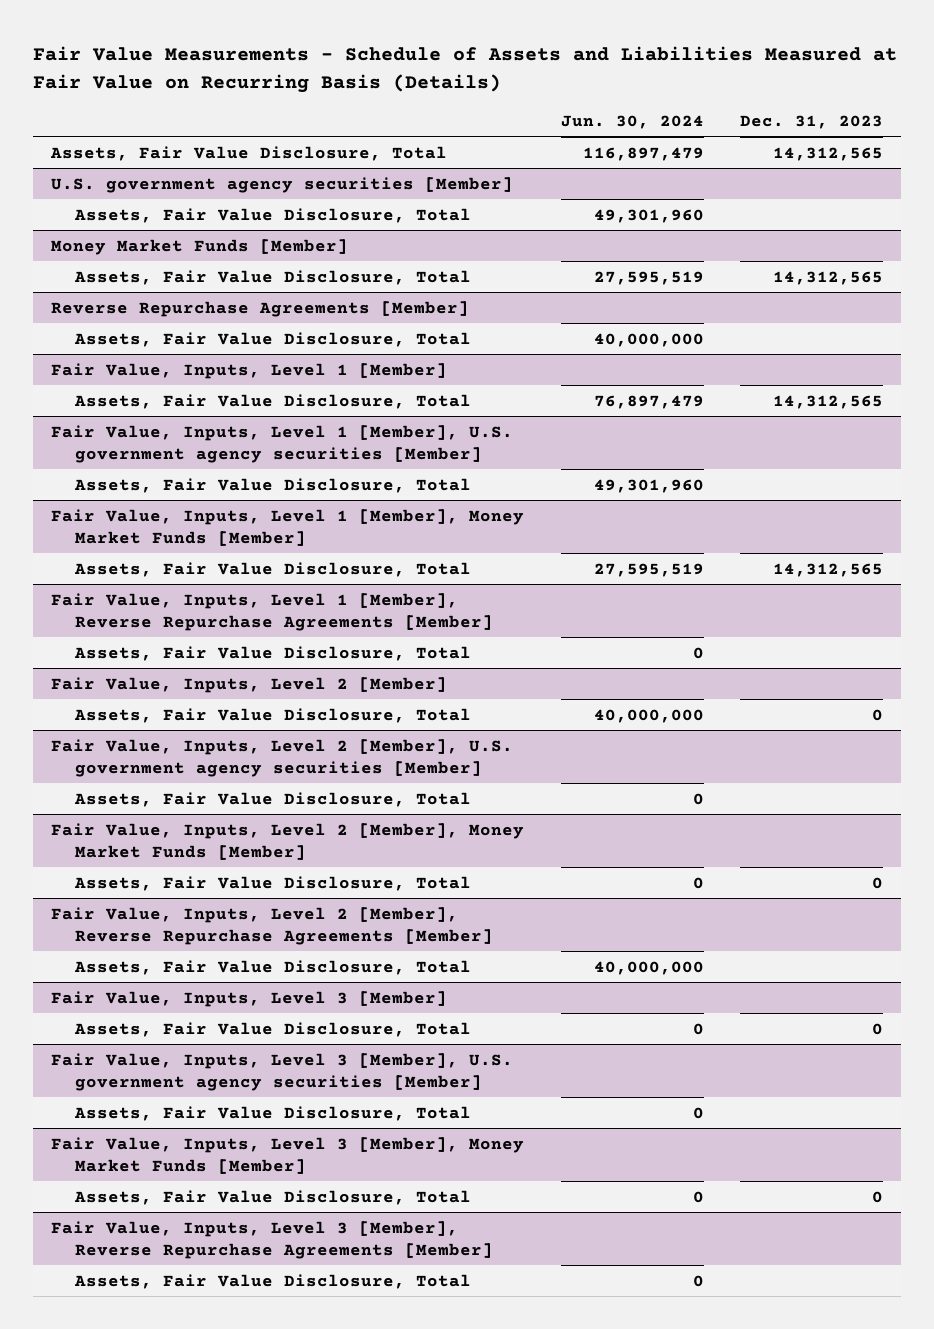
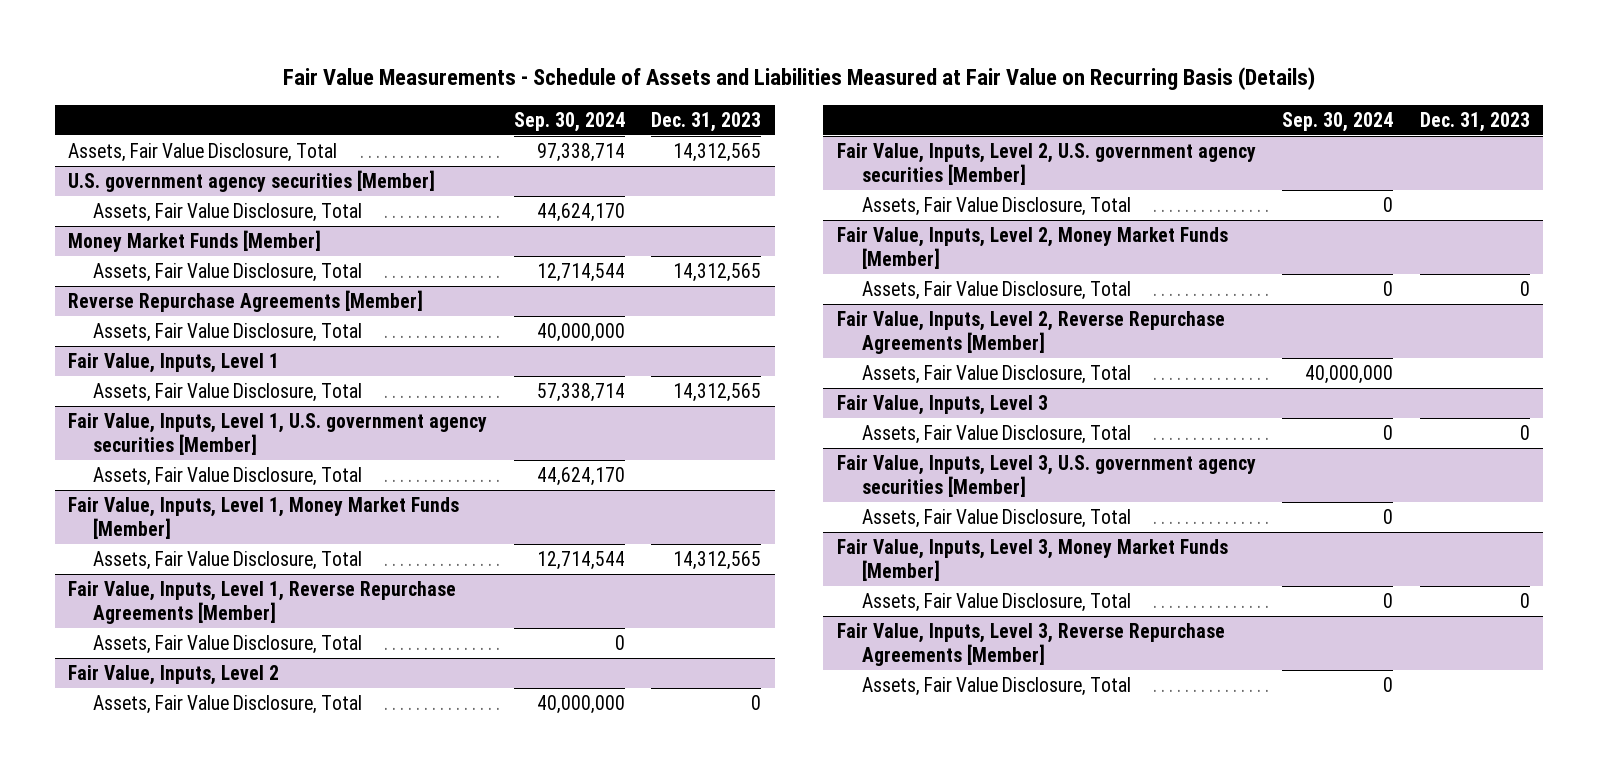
- | Jun. 30, 2024 | Dec. 31, 2023
+ | Sep. 30, 2024 | Dec. 31, 2023
- Fair Value, Inputs, Level 1 [Member]
+ Fair Value, Inputs, Level 1
- Fair Value, Inputs, Level 1 [Member], U.S. government agency securities [Member]
+ Fair Value, Inputs, Level 1, U.S. government agency securities [Member]
- Fair Value, Inputs, Level 1 [Member], Money Market Funds [Member]
+ Fair Value, Inputs, Level 1, Money Market Funds [Member]
- Fair Value, Inputs, Level 1 [Member], Reverse Repurchase Agreements [Member]
+ Fair Value, Inputs, Level 1, Reverse Repurchase Agreements [Member]
- Fair Value, Inputs, Level 2 [Member]
+ Fair Value, Inputs, Level 2
- Fair Value, Inputs, Level 2 [Member], U.S. government agency securities [Member]
+ Fair Value, Inputs, Level 2, U.S. government agency securities [Member]
- Fair Value, Inputs, Level 2 [Member], Money Market Funds [Member]
+ Fair Value, Inputs, Level 2, Money Market Funds [Member]
- Fair Value, Inputs, Level 2 [Member], Reverse Repurchase Agreements [Member]
+ Fair Value, Inputs, Level 2, Reverse Repurchase Agreements [Member]
- Fair Value, Inputs, Level 3 [Member]
+ Fair Value, Inputs, Level 3
- Fair Value, Inputs, Level 3 [Member], U.S. government agency securities [Member]
+ Fair Value, Inputs, Level 3, U.S. government agency securities [Member]
- Fair Value, Inputs, Level 3 [Member], Money Market Funds [Member]
+ Fair Value, Inputs, Level 3, Money Market Funds [Member]
- Fair Value, Inputs, Level 3 [Member], Reverse Repurchase Agreements [Member]
+ Fair Value, Inputs, Level 3, Reverse Repurchase Agreements [Member]

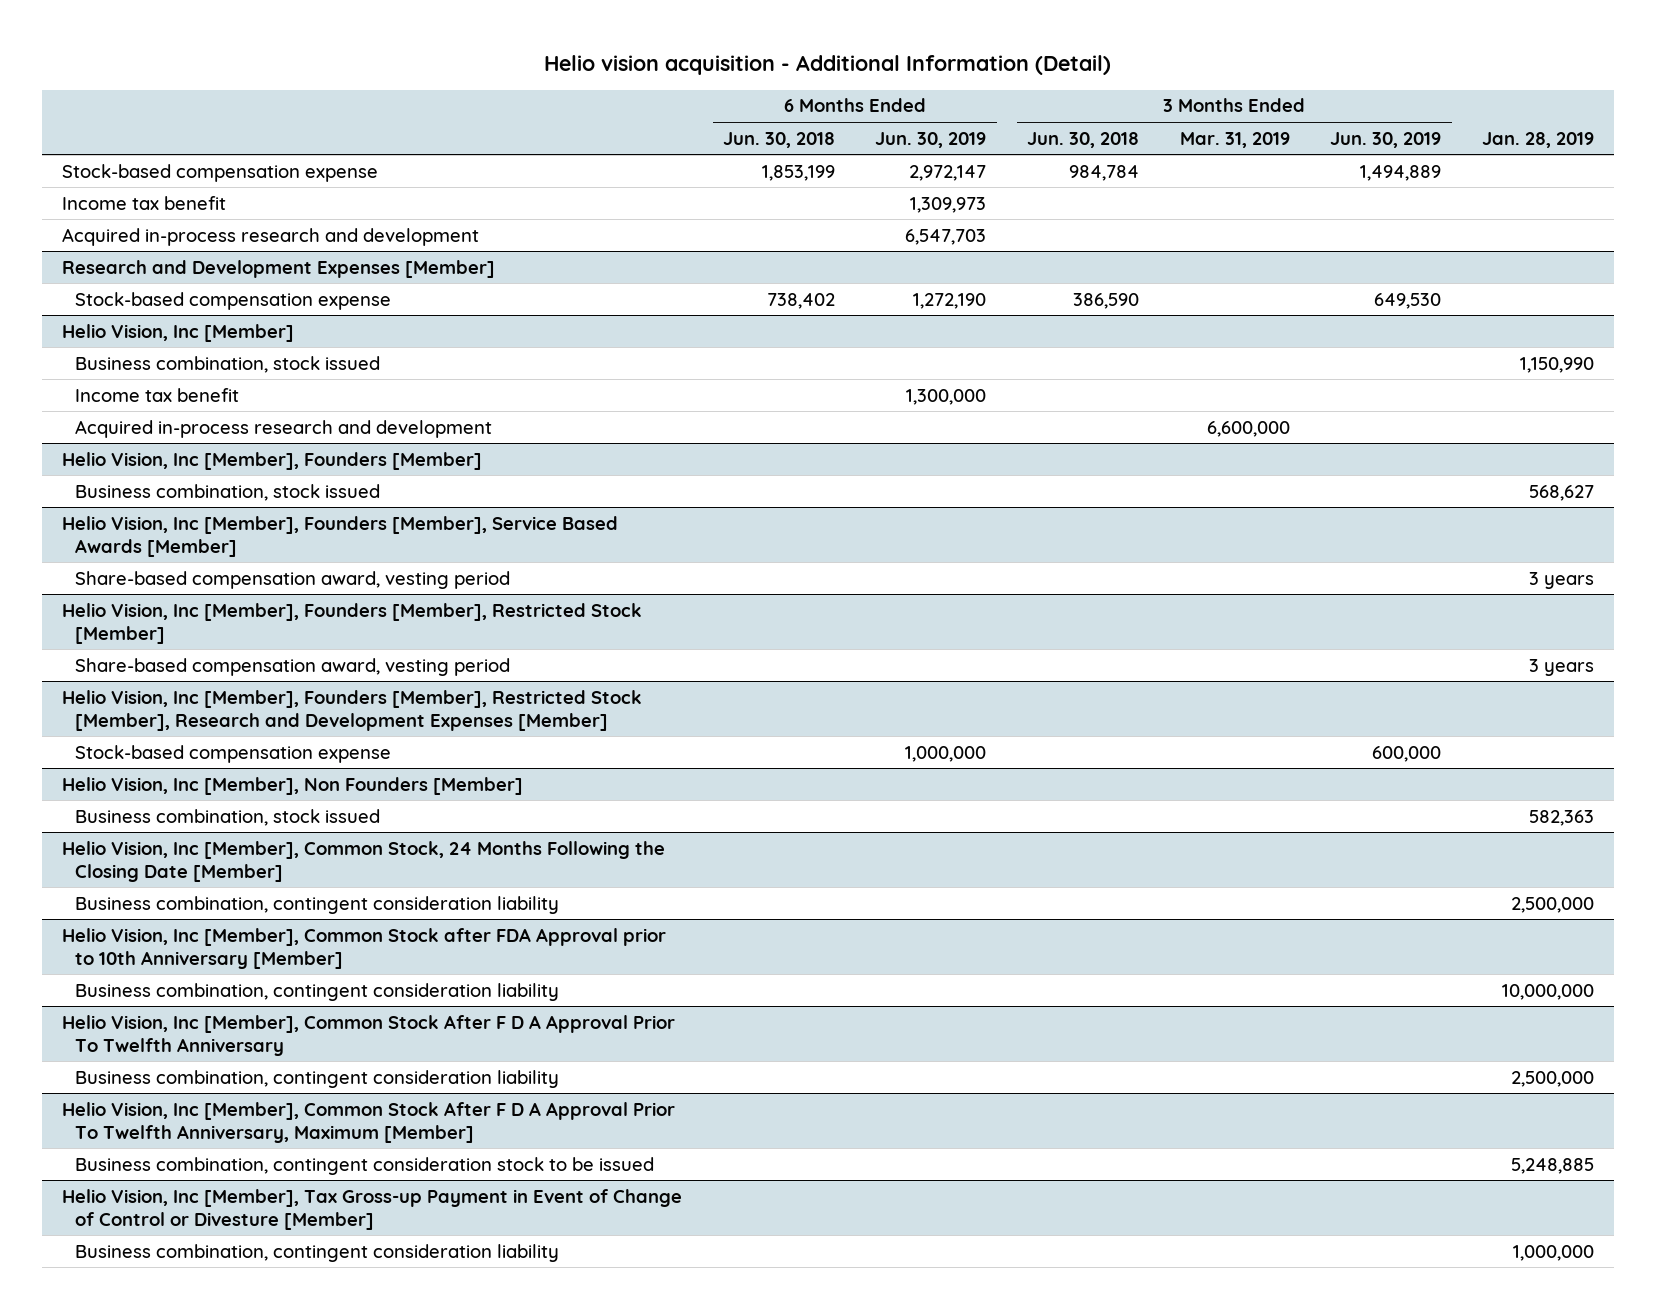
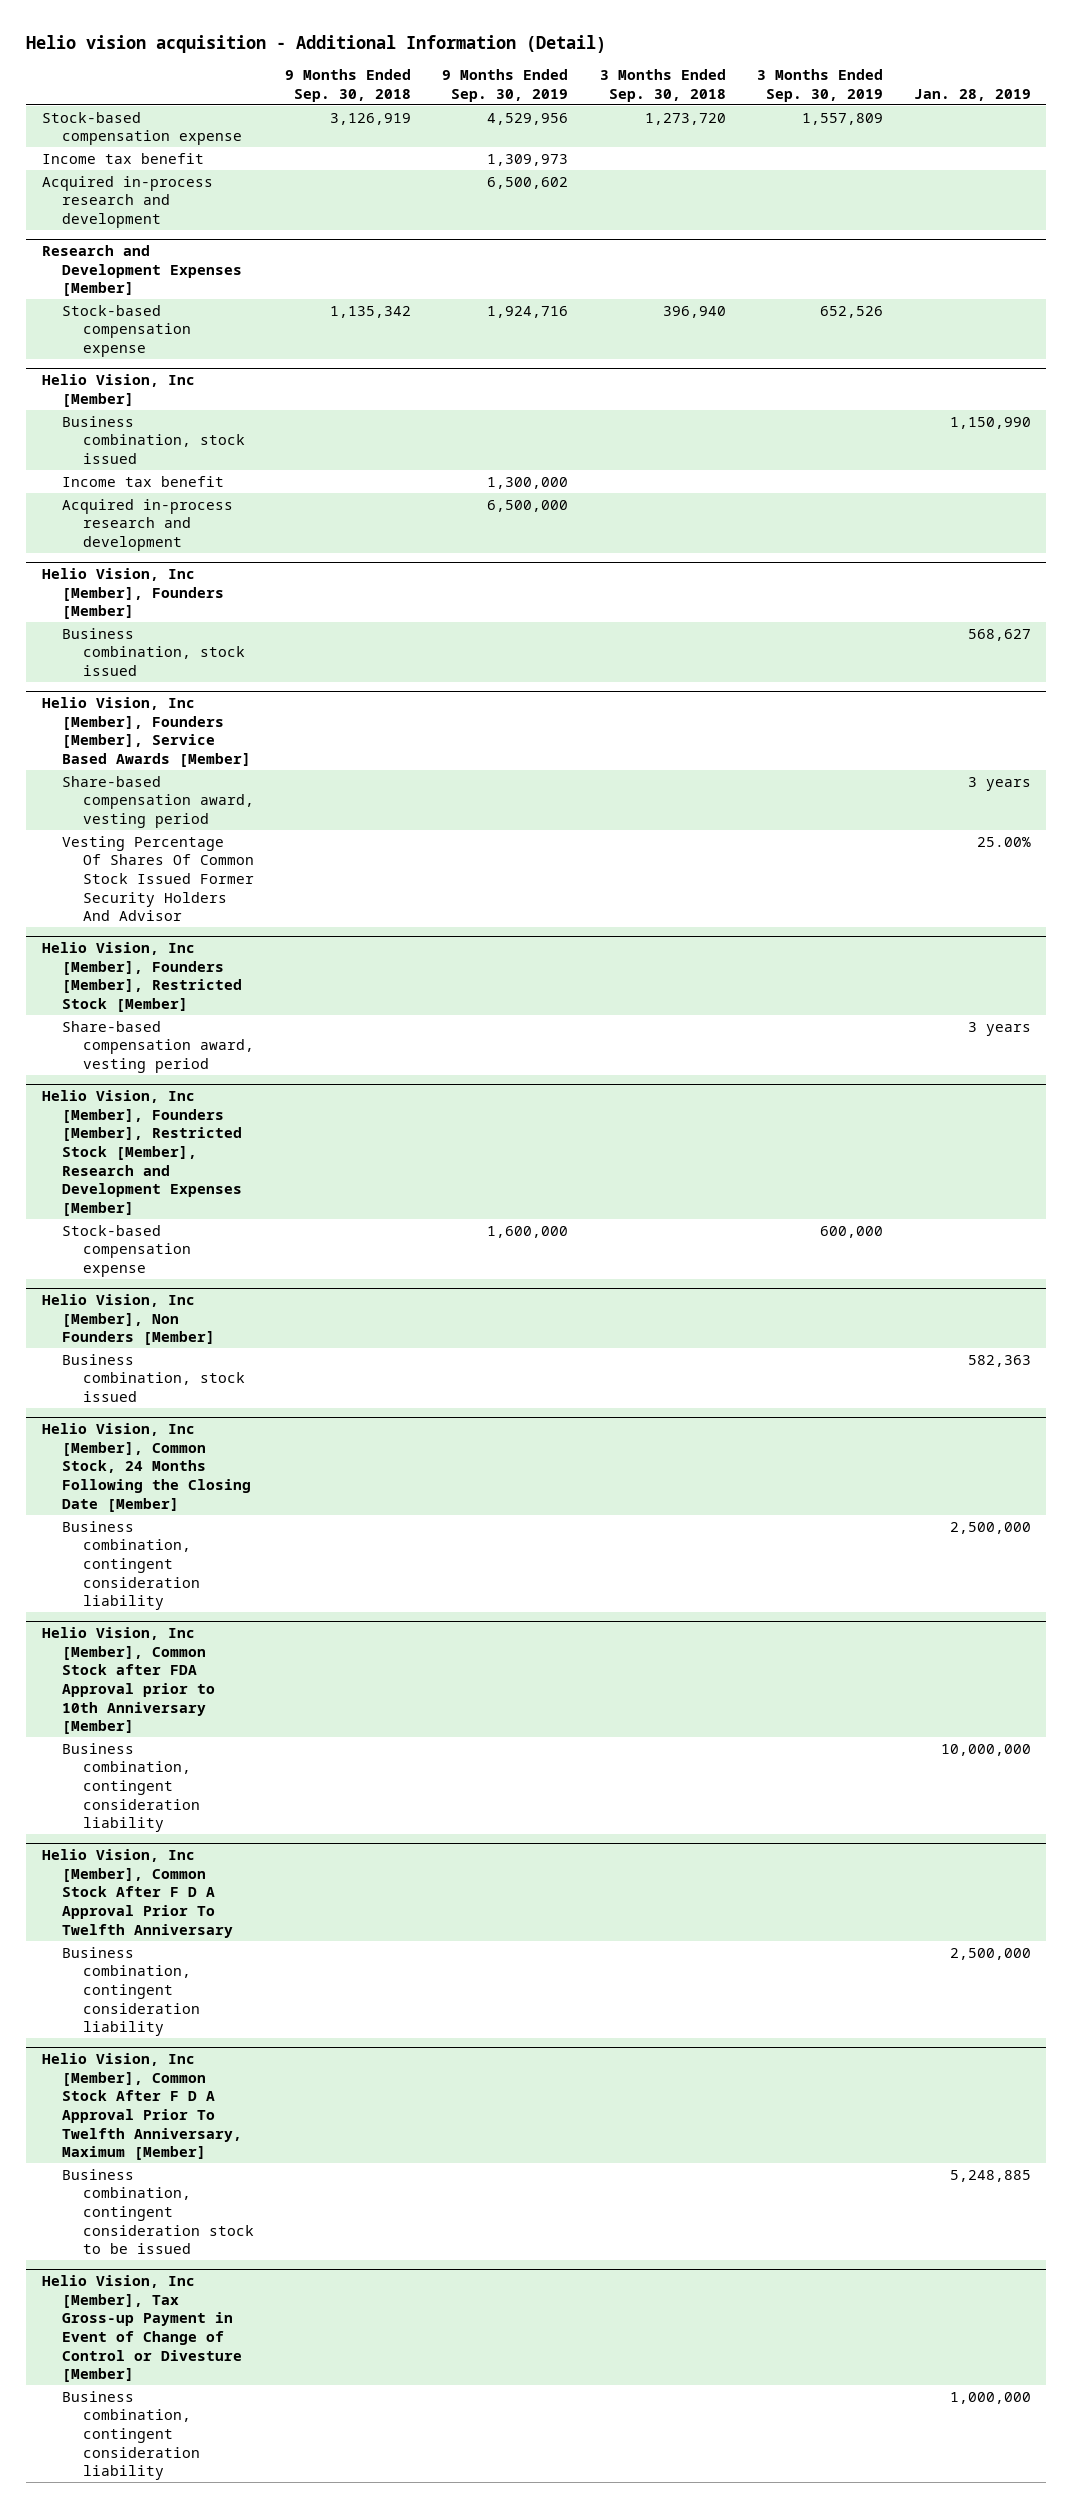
- | 6 Months Ended Jun. 30, 2018 | 6 Months Ended Jun. 30, 2019 | 3 Months Ended Jun. 30, 2018 | 3 Months Ended Mar. 31, 2019 | 3 Months Ended Jun. 30, 2019 | Jan. 28, 2019
+ | 9 Months Ended Sep. 30, 2018 | 9 Months Ended Sep. 30, 2019 | 3 Months Ended Sep. 30, 2018 | 3 Months Ended Sep. 30, 2019 | Jan. 28, 2019
@ Helio Vision, Inc [Member], Founders [Member], Service Based Awards [Member]
+ Vesting Percentage Of Shares Of Common Stock Issued Former Security Holders And Advisor | | | | | 25.00%

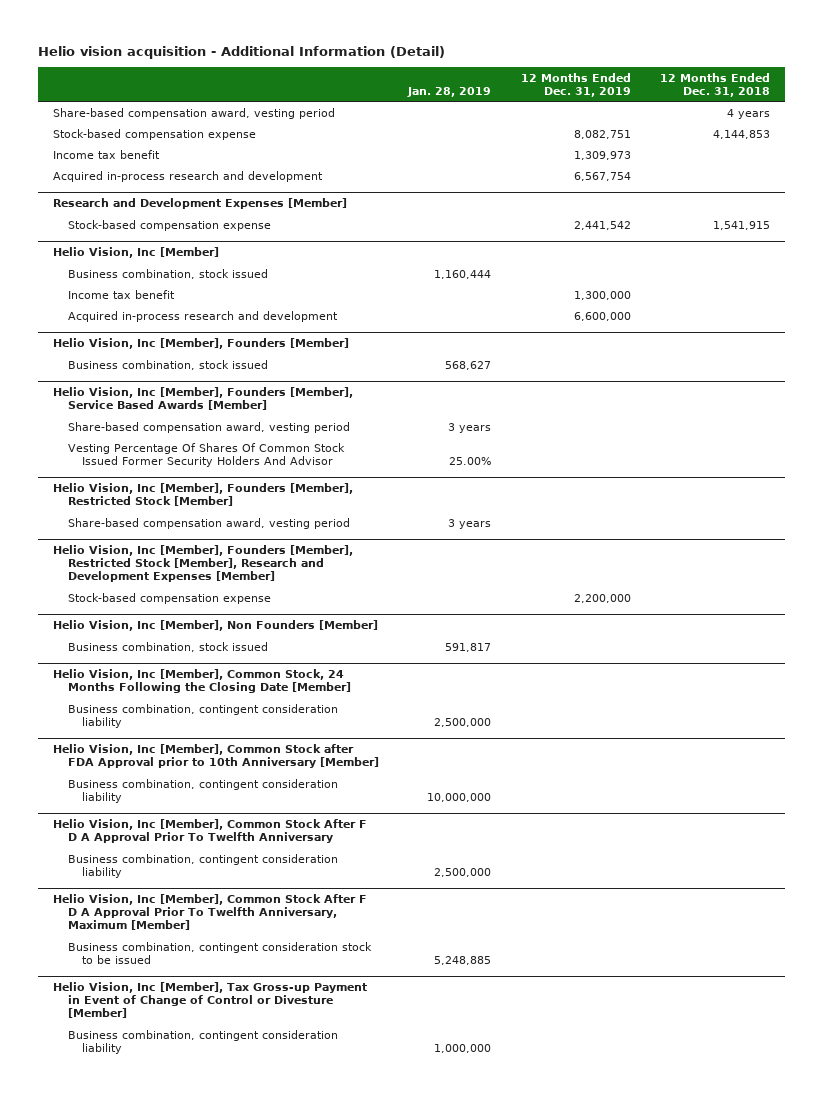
- | 9 Months Ended Sep. 30, 2018 | 9 Months Ended Sep. 30, 2019 | 3 Months Ended Sep. 30, 2018 | 3 Months Ended Sep. 30, 2019 | Jan. 28, 2019
+ | Jan. 28, 2019 | 12 Months Ended Dec. 31, 2019 | 12 Months Ended Dec. 31, 2018
+ Share-based compensation award, vesting period | | | 4 years
@ Helio Vision, Inc [Member]
- Business combination, stock issued | | | | | 1,150,990
+ Business combination, stock issued | 1,160,444 | |
@ Helio Vision, Inc [Member], Non Founders [Member]
- Business combination, stock issued | | | | | 582,363
+ Business combination, stock issued | 591,817 | |

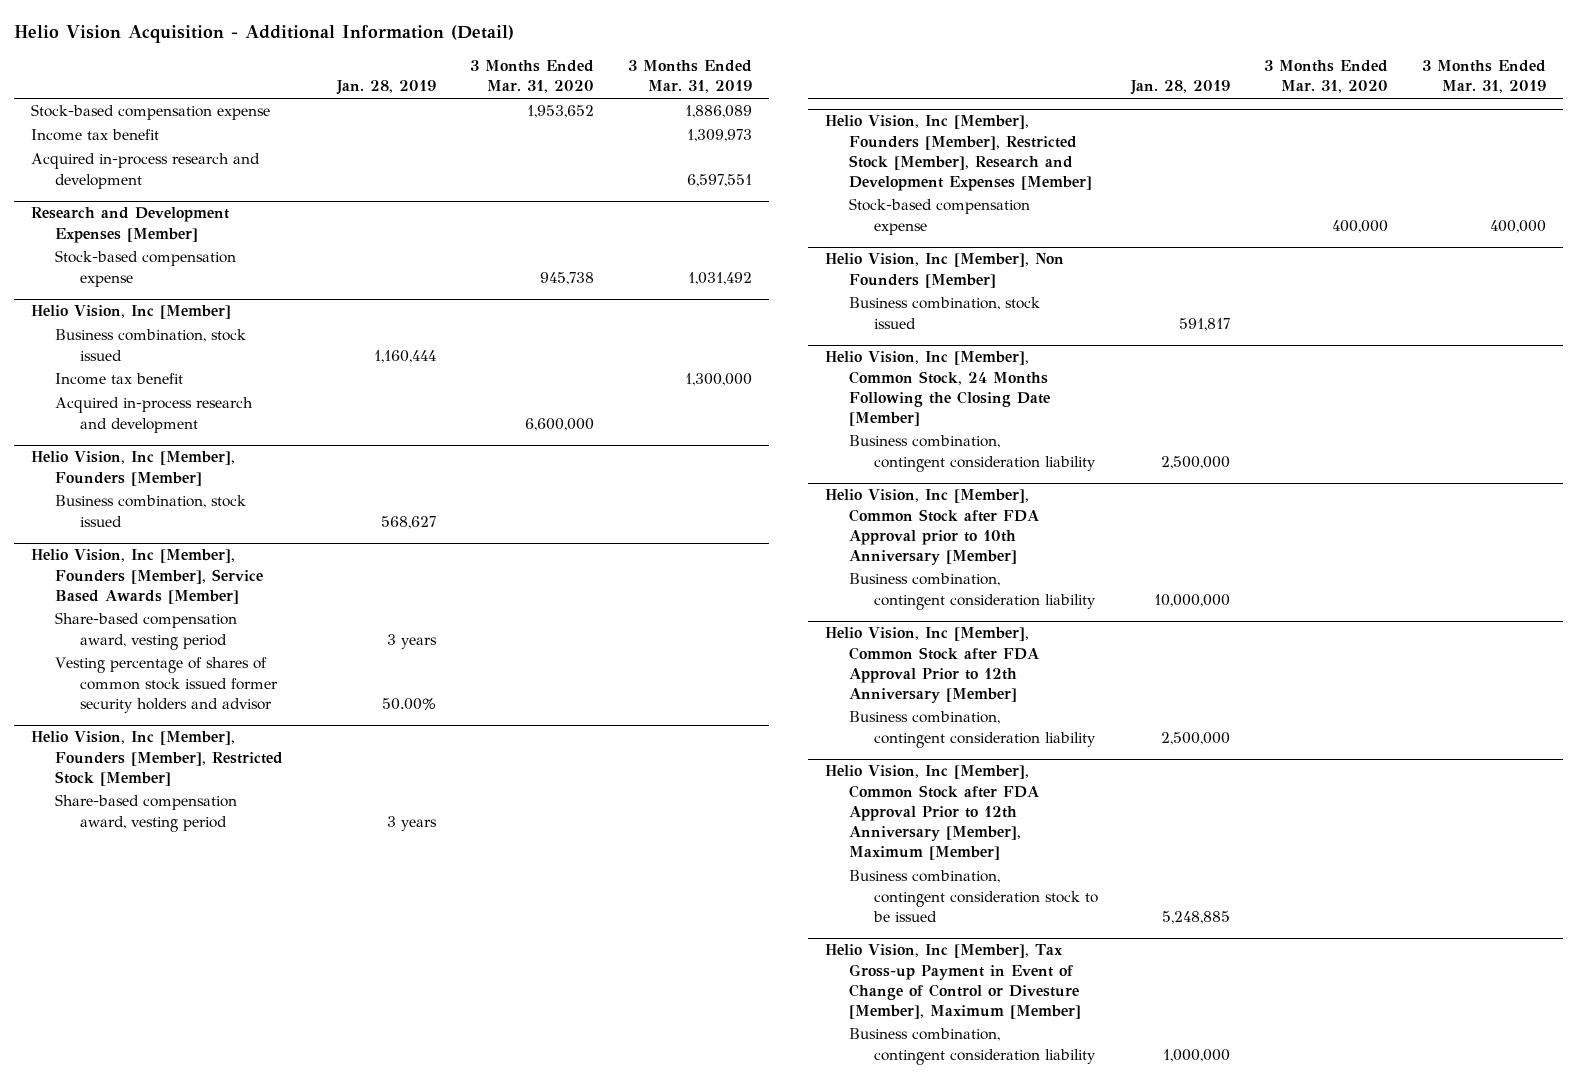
- Helio vision acquisition - Additional Information (Detail)
+ Helio Vision Acquisition - Additional Information (Detail)
- | Jan. 28, 2019 | 12 Months Ended Dec. 31, 2019 | 12 Months Ended Dec. 31, 2018
+ | Jan. 28, 2019 | 3 Months Ended Mar. 31, 2020 | 3 Months Ended Mar. 31, 2019
- Share-based compensation award, vesting period | | | 4 years
@ Helio Vision, Inc [Member], Founders [Member], Service Based Awards [Member]
- Vesting Percentage Of Shares Of Common Stock Issued Former Security Holders And Advisor | 25.00% | |
+ Vesting percentage of shares of common stock issued former security holders and advisor | 50.00% | |
- Helio Vision, Inc [Member], Common Stock After F D A Approval Prior To Twelfth Anniversary
+ Helio Vision, Inc [Member], Common Stock after FDA Approval Prior to 12th Anniversary [Member]
- Helio Vision, Inc [Member], Common Stock After F D A Approval Prior To Twelfth Anniversary, Maximum [Member]
+ Helio Vision, Inc [Member], Common Stock after FDA Approval Prior to 12th Anniversary [Member], Maximum [Member]
- Helio Vision, Inc [Member], Tax Gross-up Payment in Event of Change of Control or Divesture [Member]
+ Helio Vision, Inc [Member], Tax Gross-up Payment in Event of Change of Control or Divesture [Member], Maximum [Member]

